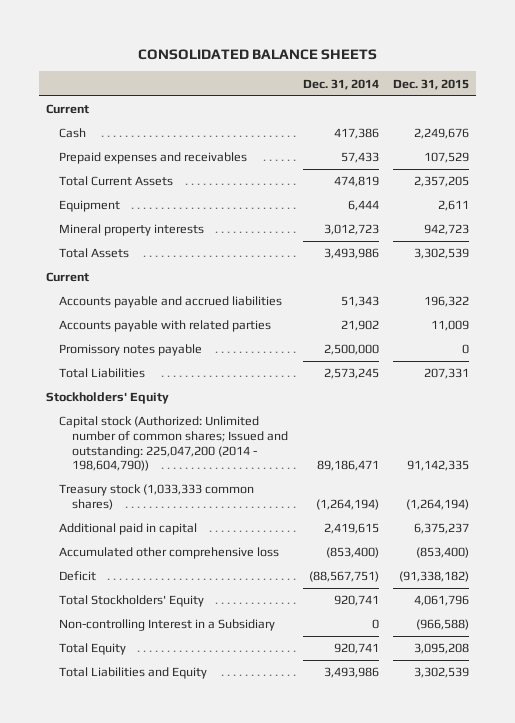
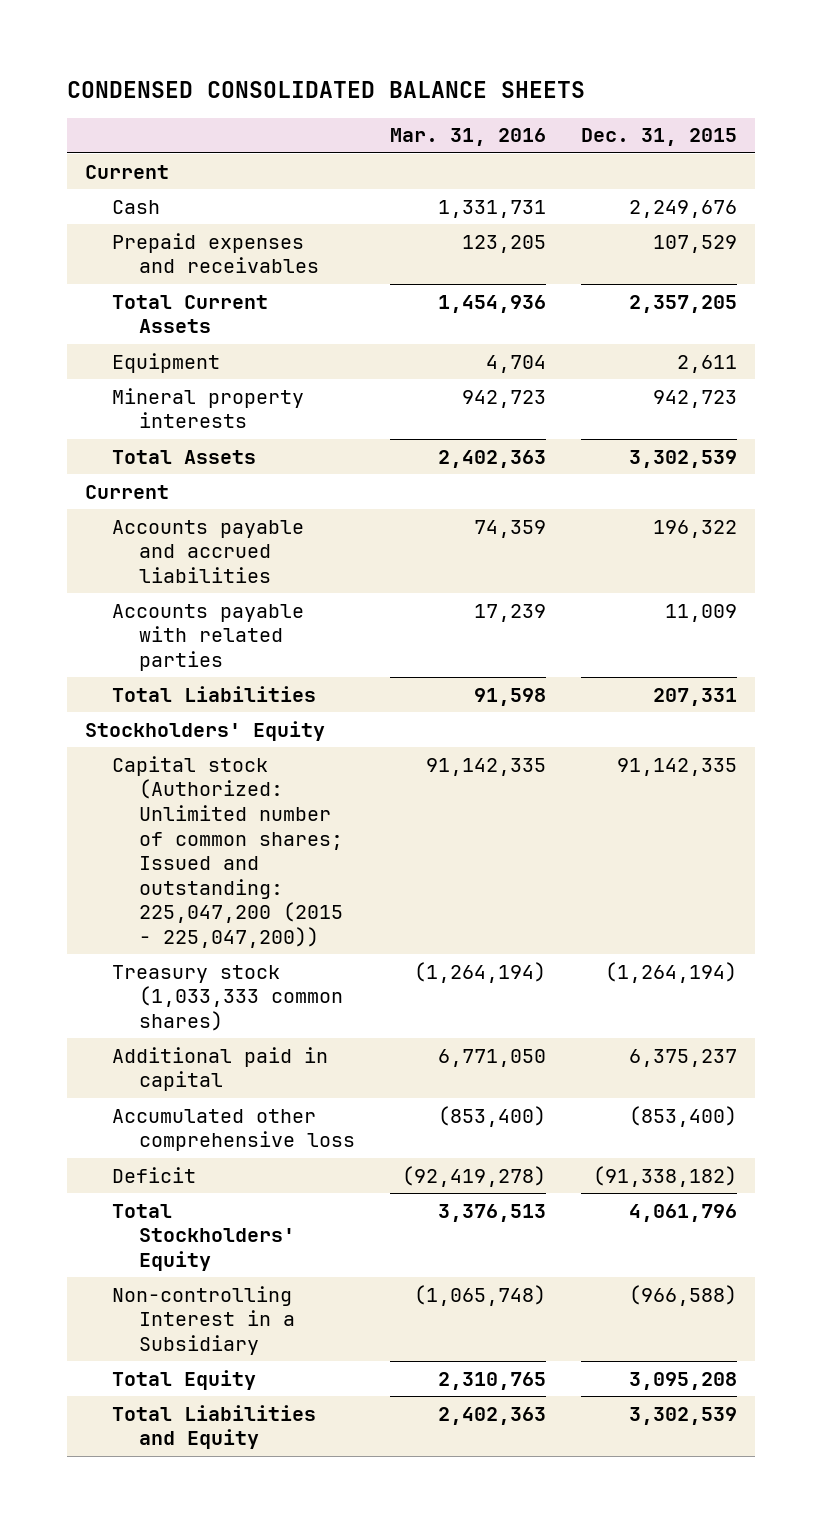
- CONSOLIDATED BALANCE SHEETS
+ CONDENSED CONSOLIDATED BALANCE SHEETS
- | Dec. 31, 2014 | Dec. 31, 2015
+ | Mar. 31, 2016 | Dec. 31, 2015
- Promissory notes payable | 2,500,000 | 0
- Capital stock (Authorized: Unlimited number of common shares; Issued and outstanding: 225,047,200 (2014 - 198,604,790)) | 89,186,471 | 91,142,335
+ Capital stock (Authorized: Unlimited number of common shares; Issued and outstanding: 225,047,200 (2015 - 225,047,200)) | 91,142,335 | 91,142,335

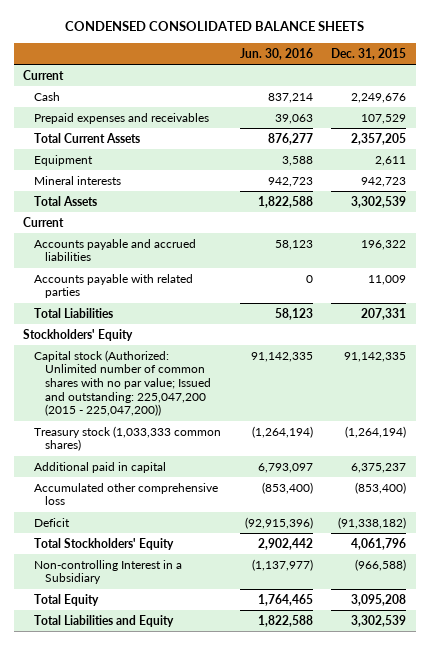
- | Mar. 31, 2016 | Dec. 31, 2015
+ | Jun. 30, 2016 | Dec. 31, 2015
- Mineral property interests | 942,723 | 942,723
+ Mineral interests | 942,723 | 942,723
- Capital stock (Authorized: Unlimited number of common shares; Issued and outstanding: 225,047,200 (2015 - 225,047,200)) | 91,142,335 | 91,142,335
+ Capital stock (Authorized: Unlimited number of common shares with no par value; Issued and outstanding: 225,047,200 (2015 - 225,047,200)) | 91,142,335 | 91,142,335

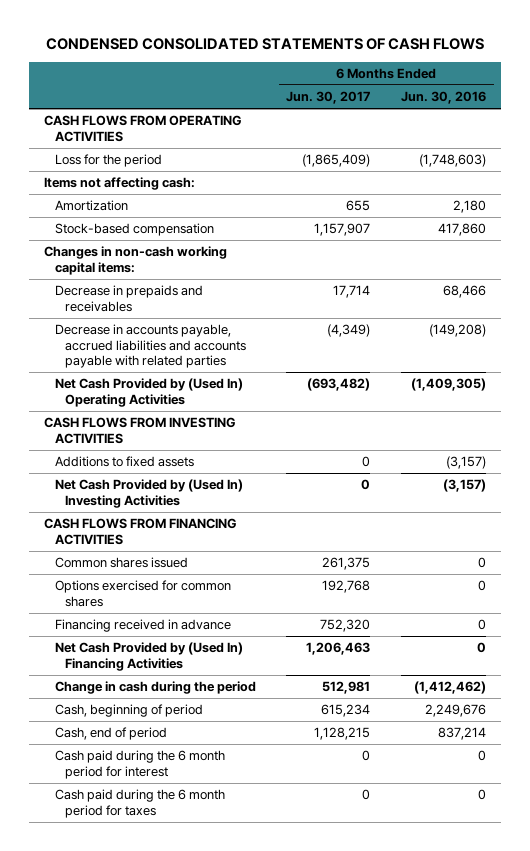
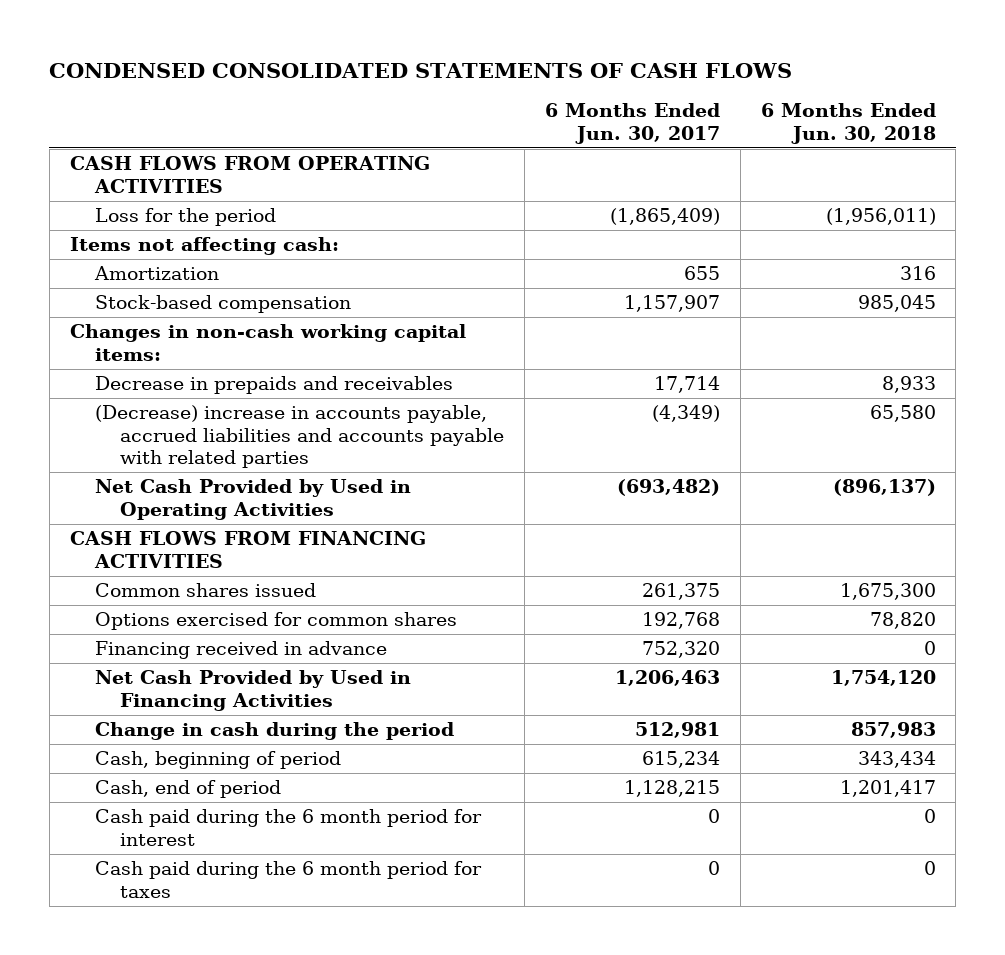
- | 6 Months Ended Jun. 30, 2017 | 6 Months Ended Jun. 30, 2016
+ | 6 Months Ended Jun. 30, 2017 | 6 Months Ended Jun. 30, 2018
- Decrease in accounts payable, accrued liabilities and accounts payable with related parties | (4,349) | (149,208)
- Net Cash Provided by (Used In) Operating Activities | (693,482) | (1,409,305)
- CASH FLOWS FROM INVESTING ACTIVITIES
- Additions to fixed assets | 0 | (3,157)
- Net Cash Provided by (Used In) Investing Activities | 0 | (3,157)
+ (Decrease) increase in accounts payable, accrued liabilities and accounts payable with related parties | (4,349) | 65,580
+ Net Cash Provided by Used in Operating Activities | (693,482) | (896,137)
- Net Cash Provided by (Used In) Financing Activities | 1,206,463 | 0
+ Net Cash Provided by Used in Financing Activities | 1,206,463 | 1,754,120

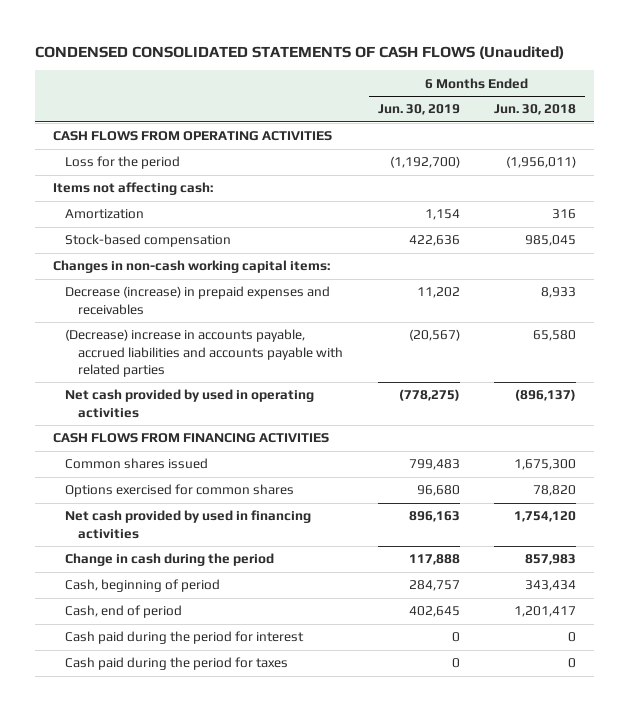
- CONDENSED CONSOLIDATED STATEMENTS OF CASH FLOWS
+ CONDENSED CONSOLIDATED STATEMENTS OF CASH FLOWS (Unaudited)
- | 6 Months Ended Jun. 30, 2017 | 6 Months Ended Jun. 30, 2018
+ | 6 Months Ended Jun. 30, 2019 | 6 Months Ended Jun. 30, 2018
- Decrease in prepaids and receivables | 17,714 | 8,933
+ Decrease (increase) in prepaid expenses and receivables | 11,202 | 8,933
- Net Cash Provided by Used in Operating Activities | (693,482) | (896,137)
+ Net cash provided by used in operating activities | (778,275) | (896,137)
- Financing received in advance | 752,320 | 0
- Net Cash Provided by Used in Financing Activities | 1,206,463 | 1,754,120
+ Net cash provided by used in financing activities | 896,163 | 1,754,120
- Cash paid during the 6 month period for interest | 0 | 0
- Cash paid during the 6 month period for taxes | 0 | 0
+ Cash paid during the period for interest | 0 | 0
+ Cash paid during the period for taxes | 0 | 0

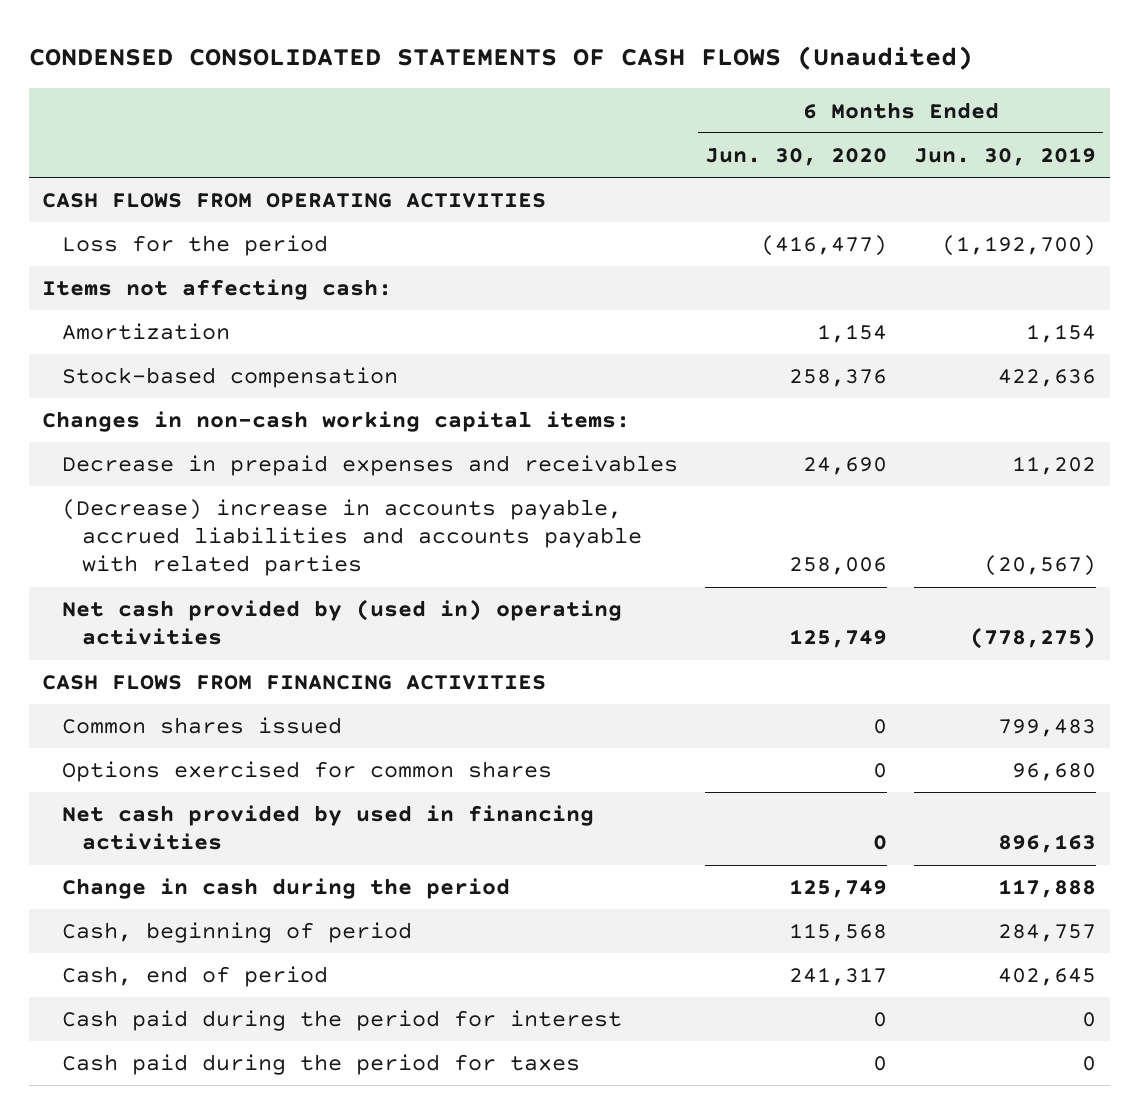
- | 6 Months Ended Jun. 30, 2019 | 6 Months Ended Jun. 30, 2018
+ | 6 Months Ended Jun. 30, 2020 | 6 Months Ended Jun. 30, 2019
- Decrease (increase) in prepaid expenses and receivables | 11,202 | 8,933
+ Decrease in prepaid expenses and receivables | 24,690 | 11,202
- Net cash provided by used in operating activities | (778,275) | (896,137)
+ Net cash provided by (used in) operating activities | 125,749 | (778,275)

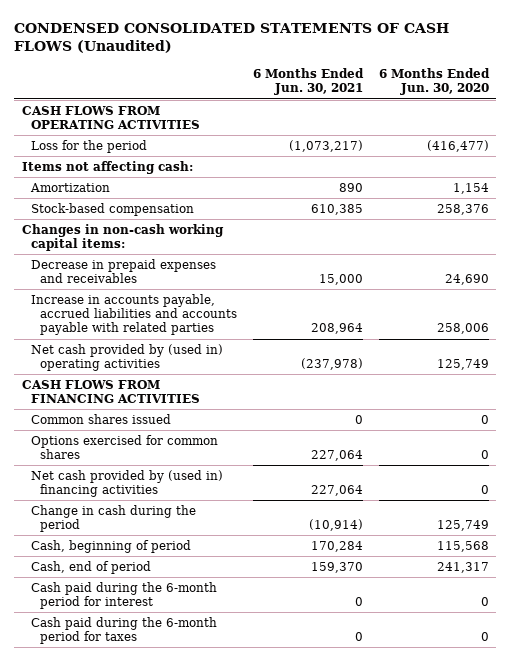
- | 6 Months Ended Jun. 30, 2020 | 6 Months Ended Jun. 30, 2019
+ | 6 Months Ended Jun. 30, 2021 | 6 Months Ended Jun. 30, 2020
- (Decrease) increase in accounts payable, accrued liabilities and accounts payable with related parties | 258,006 | (20,567)
+ Increase in accounts payable, accrued liabilities and accounts payable with related parties | 208,964 | 258,006
- Net cash provided by used in financing activities | 0 | 896,163
+ Net cash provided by (used in) financing activities | 227,064 | 0
- Cash paid during the period for interest | 0 | 0
- Cash paid during the period for taxes | 0 | 0
+ Cash paid during the 6-month period for interest | 0 | 0
+ Cash paid during the 6-month period for taxes | 0 | 0

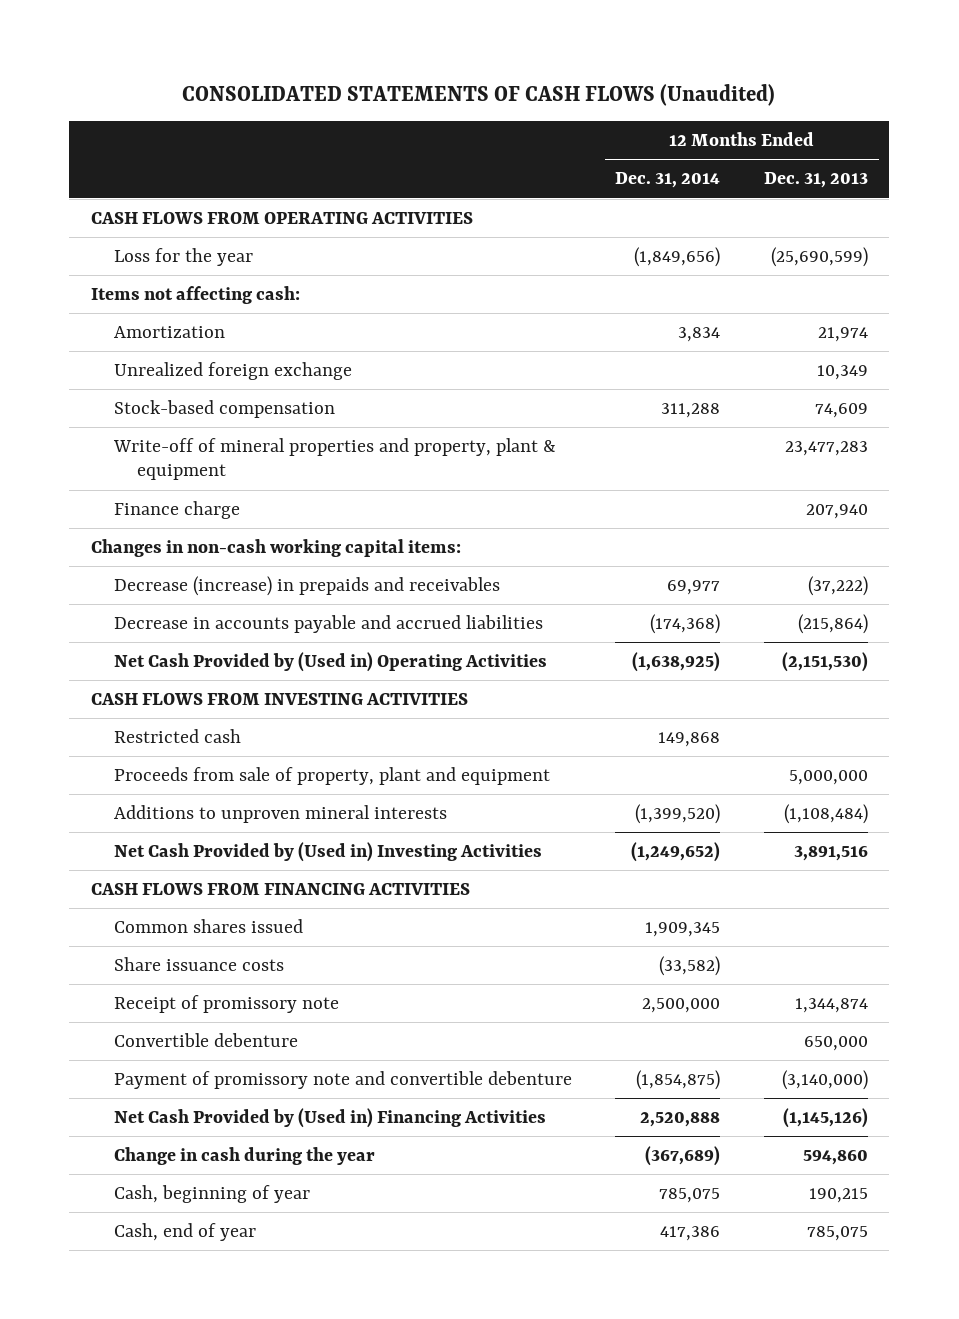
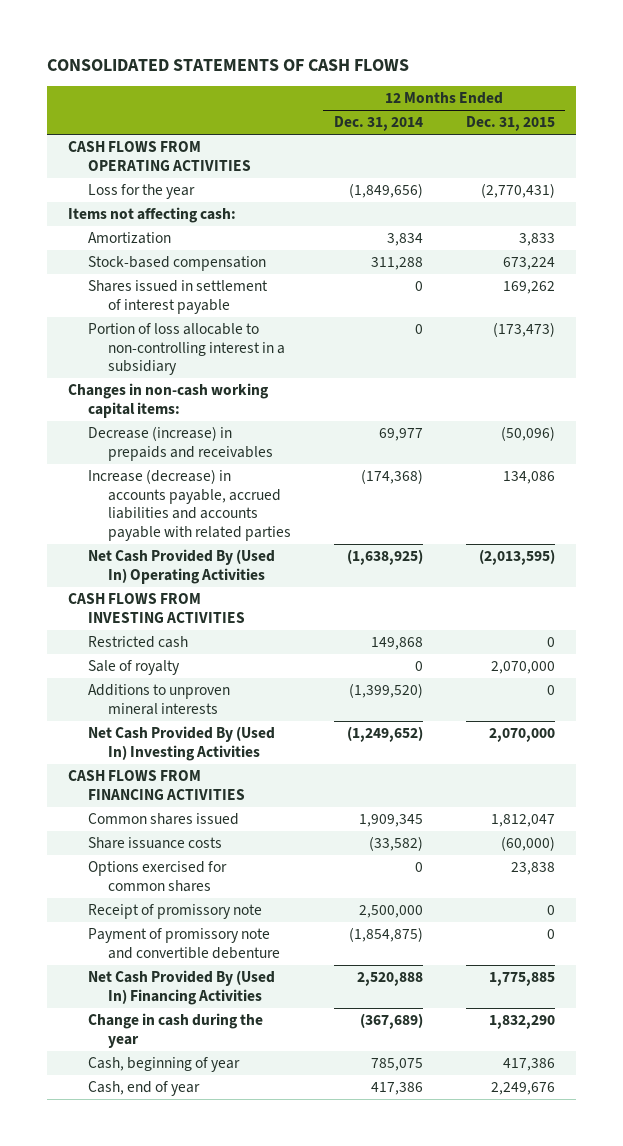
- CONSOLIDATED STATEMENTS OF CASH FLOWS (Unaudited)
+ CONSOLIDATED STATEMENTS OF CASH FLOWS
- | 12 Months Ended Dec. 31, 2014 | 12 Months Ended Dec. 31, 2013
+ | 12 Months Ended Dec. 31, 2014 | 12 Months Ended Dec. 31, 2015
- Unrealized foreign exchange | | 10,349
- Write-off of mineral properties and property, plant & equipment | | 23,477,283
- Finance charge | | 207,940
+ Shares issued in settlement of interest payable | 0 | 169,262
+ Portion of loss allocable to non-controlling interest in a subsidiary | 0 | (173,473)
- Decrease in accounts payable and accrued liabilities | (174,368) | (215,864)
- Net Cash Provided by (Used in) Operating Activities | (1,638,925) | (2,151,530)
+ Increase (decrease) in accounts payable, accrued liabilities and accounts payable with related parties | (174,368) | 134,086
+ Net Cash Provided By (Used In) Operating Activities | (1,638,925) | (2,013,595)
- Proceeds from sale of property, plant and equipment | | 5,000,000
+ Sale of royalty | 0 | 2,070,000
- Net Cash Provided by (Used in) Investing Activities | (1,249,652) | 3,891,516
+ Net Cash Provided By (Used In) Investing Activities | (1,249,652) | 2,070,000
+ Options exercised for common shares | 0 | 23,838
- Convertible debenture | | 650,000
- Net Cash Provided by (Used in) Financing Activities | 2,520,888 | (1,145,126)
+ Net Cash Provided By (Used In) Financing Activities | 2,520,888 | 1,775,885

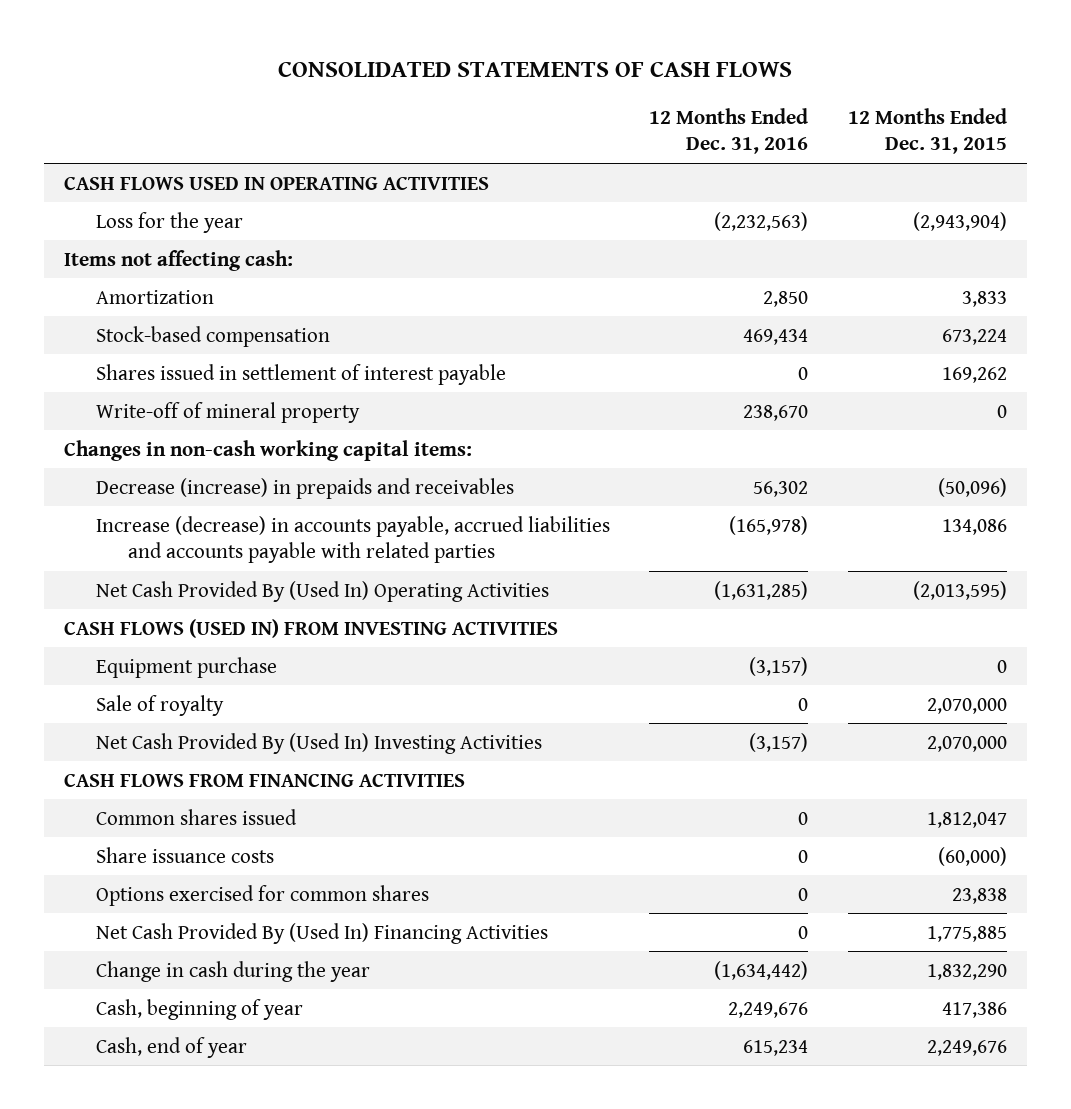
- | 12 Months Ended Dec. 31, 2014 | 12 Months Ended Dec. 31, 2015
+ | 12 Months Ended Dec. 31, 2016 | 12 Months Ended Dec. 31, 2015
- CASH FLOWS FROM OPERATING ACTIVITIES
- Loss for the year | (1,849,656) | (2,770,431)
+ CASH FLOWS USED IN OPERATING ACTIVITIES
+ Loss for the year | (2,232,563) | (2,943,904)
- Portion of loss allocable to non-controlling interest in a subsidiary | 0 | (173,473)
+ Write-off of mineral property | 238,670 | 0
- CASH FLOWS FROM INVESTING ACTIVITIES
- Restricted cash | 149,868 | 0
+ CASH FLOWS (USED IN) FROM INVESTING ACTIVITIES
+ Equipment purchase | (3,157) | 0
- Additions to unproven mineral interests | (1,399,520) | 0
- Receipt of promissory note | 2,500,000 | 0
- Payment of promissory note and convertible debenture | (1,854,875) | 0

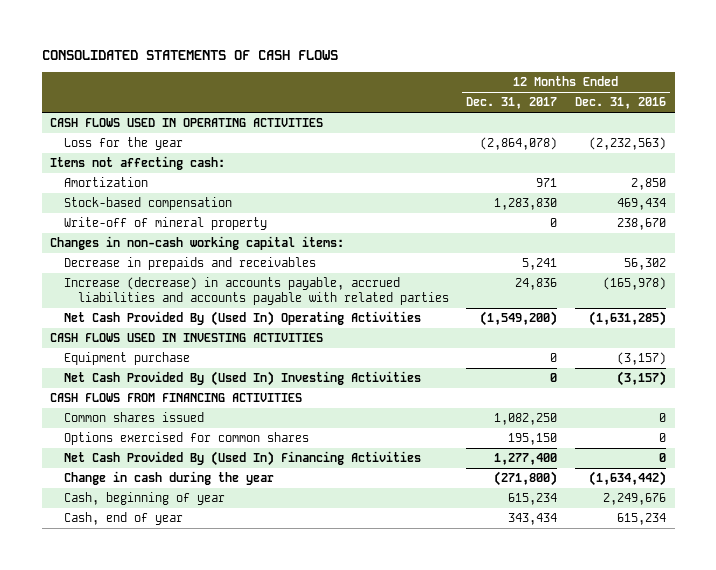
- | 12 Months Ended Dec. 31, 2016 | 12 Months Ended Dec. 31, 2015
+ | 12 Months Ended Dec. 31, 2017 | 12 Months Ended Dec. 31, 2016
- Shares issued in settlement of interest payable | 0 | 169,262
- Decrease (increase) in prepaids and receivables | 56,302 | (50,096)
+ Decrease in prepaids and receivables | 5,241 | 56,302
- CASH FLOWS (USED IN) FROM INVESTING ACTIVITIES
+ CASH FLOWS USED IN INVESTING ACTIVITIES
- Sale of royalty | 0 | 2,070,000
- Share issuance costs | 0 | (60,000)

